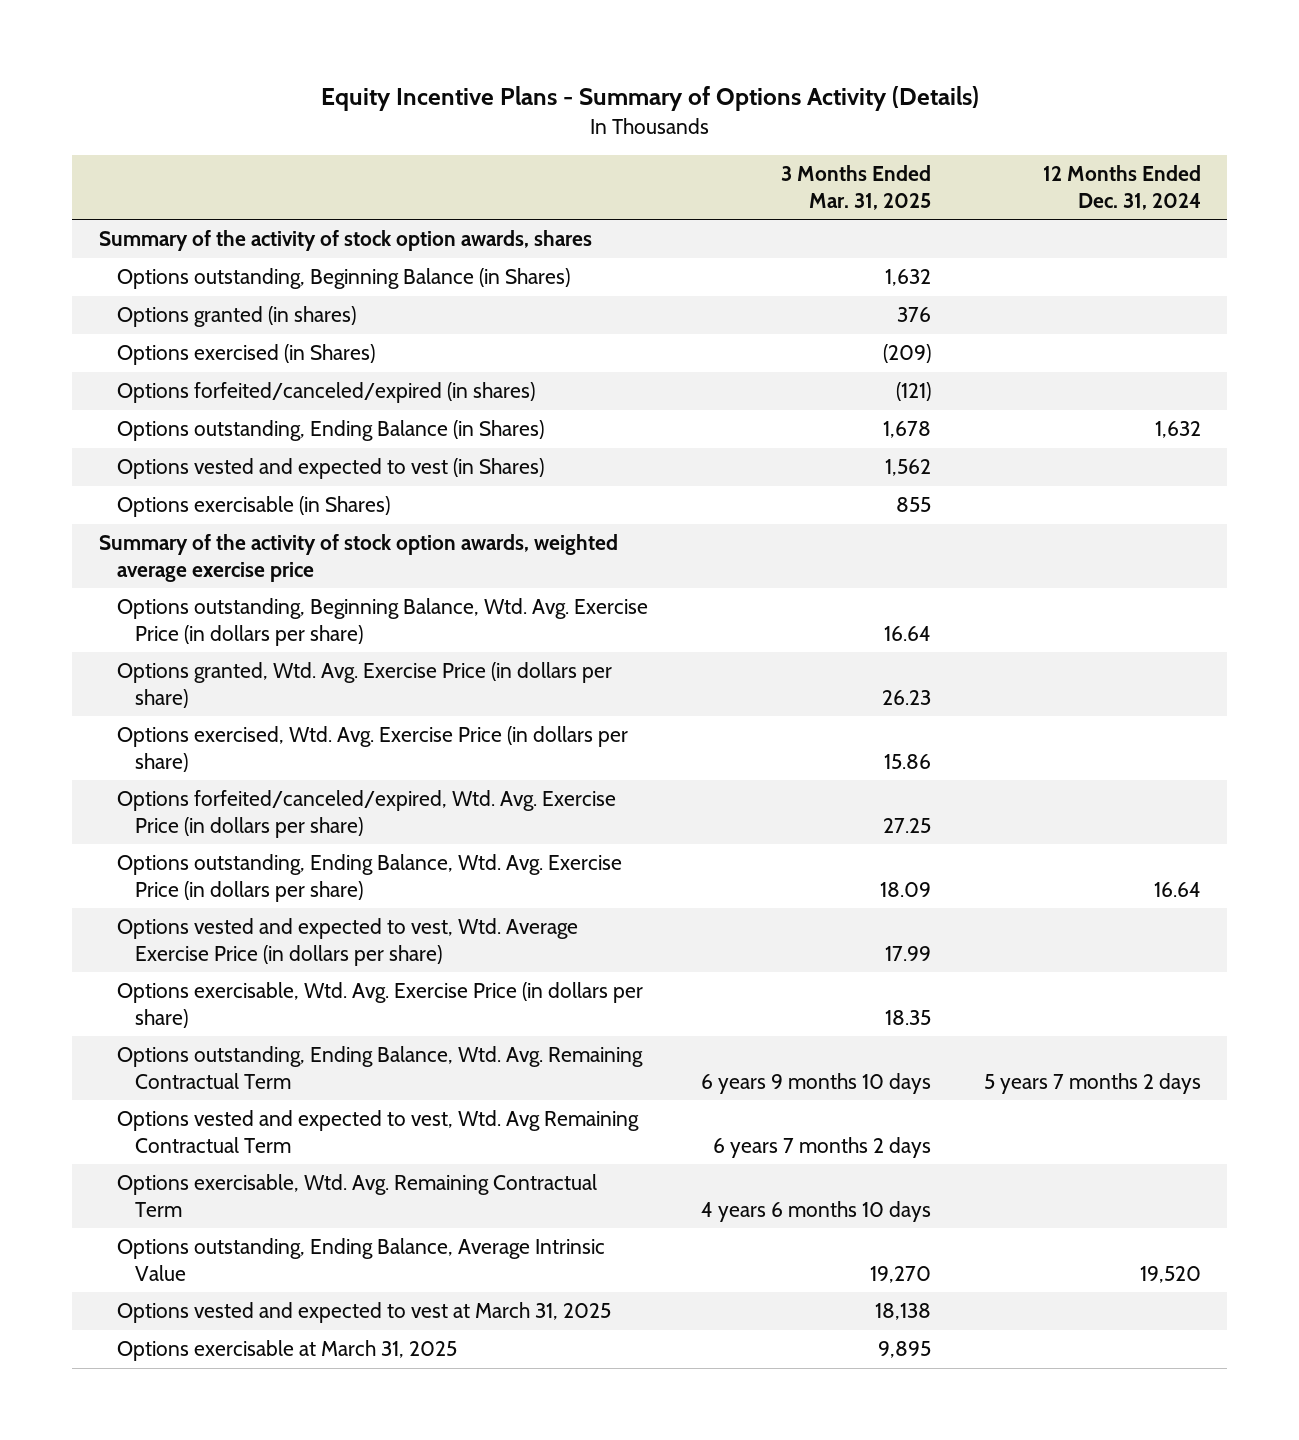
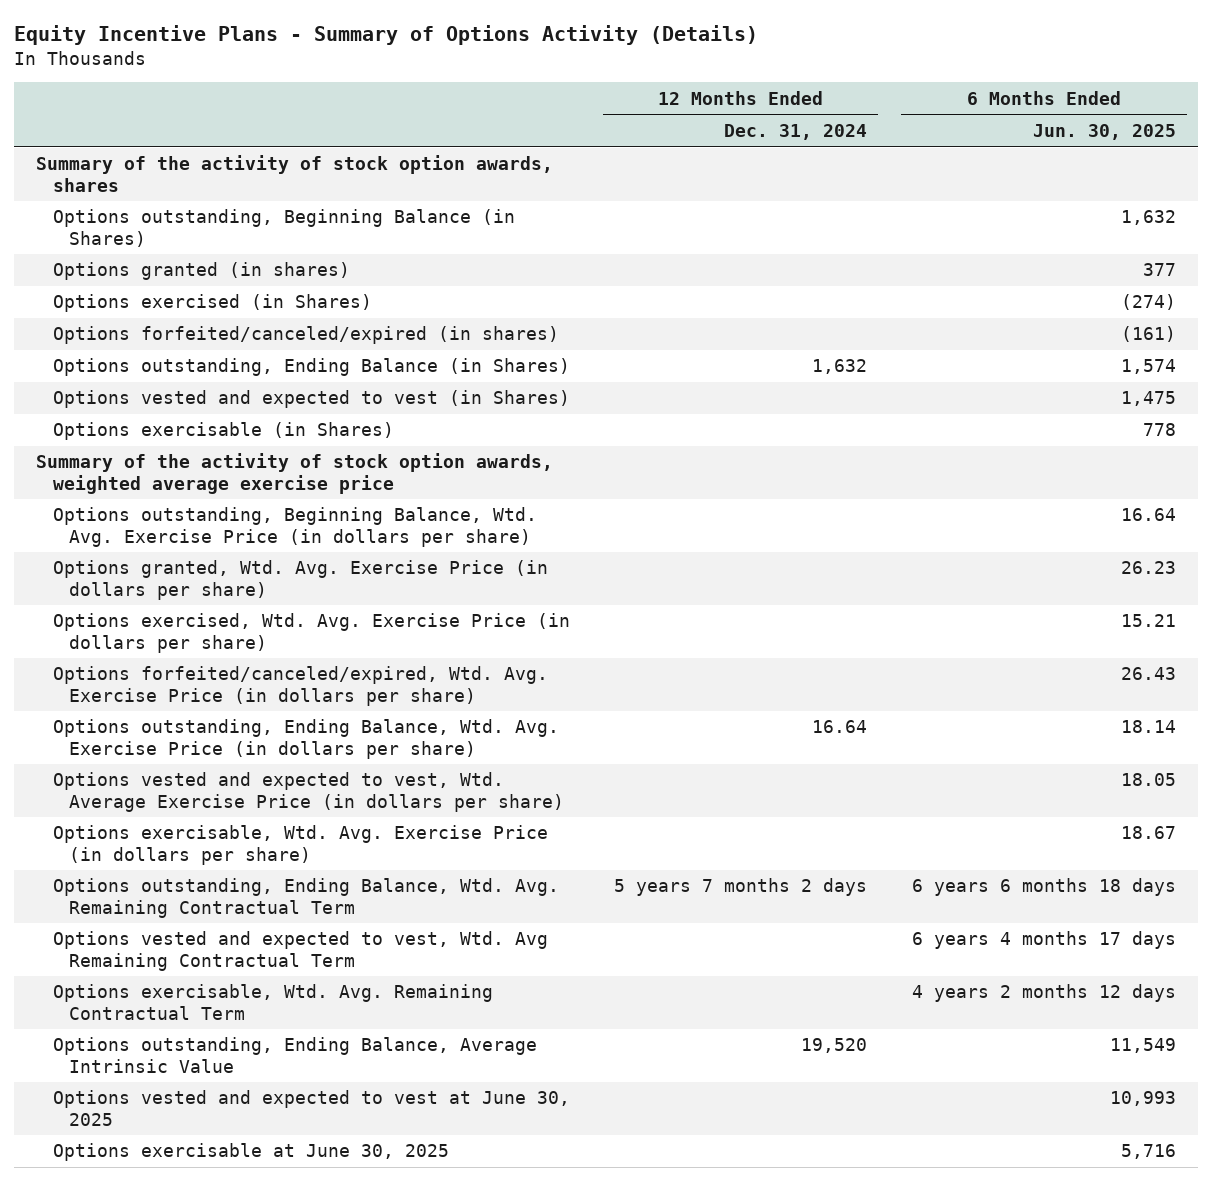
- | 3 Months Ended Mar. 31, 2025 | 12 Months Ended Dec. 31, 2024
+ | 12 Months Ended Dec. 31, 2024 | 6 Months Ended Jun. 30, 2025
- Options vested and expected to vest at March 31, 2025 | 18,138 |
- Options exercisable at March 31, 2025 | 9,895 |
+ Options vested and expected to vest at June 30, 2025 | | 10,993
+ Options exercisable at June 30, 2025 | | 5,716

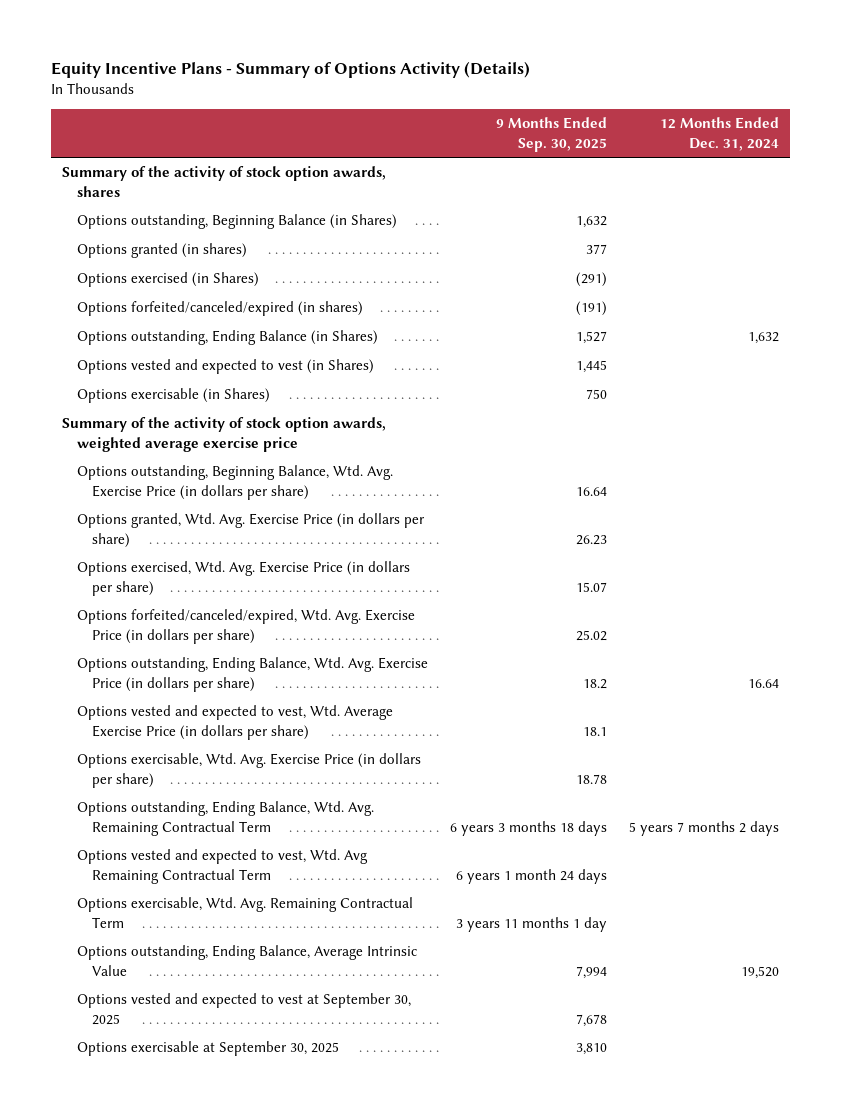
- | 12 Months Ended Dec. 31, 2024 | 6 Months Ended Jun. 30, 2025
+ | 9 Months Ended Sep. 30, 2025 | 12 Months Ended Dec. 31, 2024
- Options vested and expected to vest at June 30, 2025 | | 10,993
- Options exercisable at June 30, 2025 | | 5,716
+ Options vested and expected to vest at September 30, 2025 | 7,678 |
+ Options exercisable at September 30, 2025 | 3,810 |

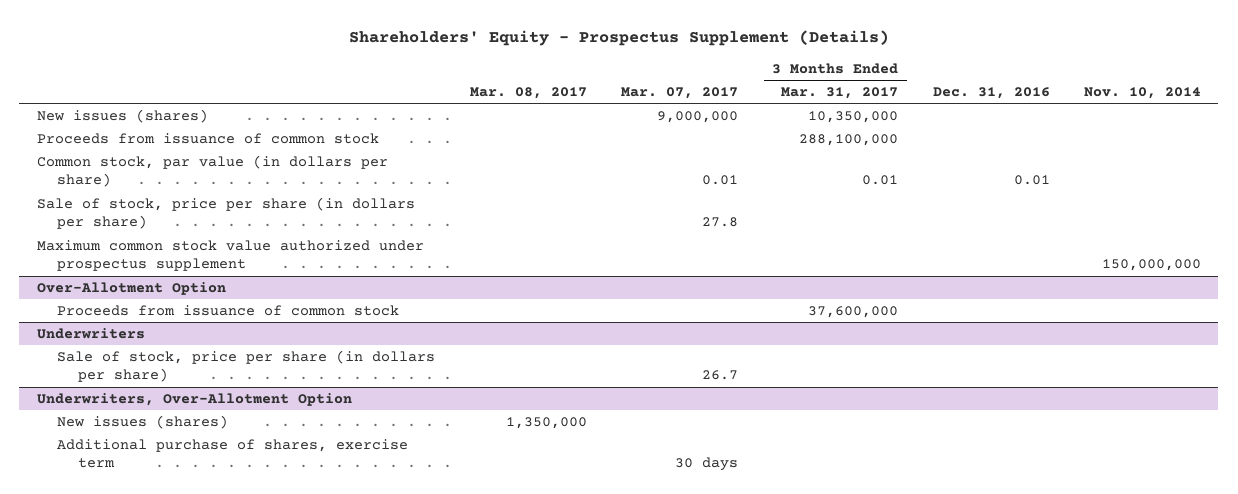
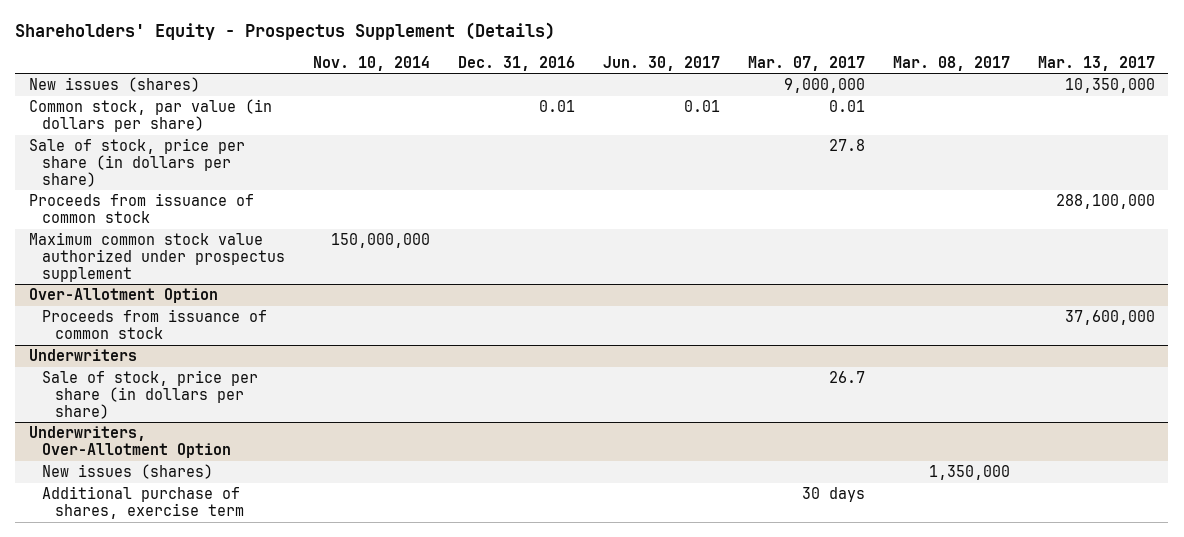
- | Mar. 08, 2017 | Mar. 07, 2017 | 3 Months Ended Mar. 31, 2017 | Dec. 31, 2016 | Nov. 10, 2014
+ | Nov. 10, 2014 | Dec. 31, 2016 | Jun. 30, 2017 | Mar. 07, 2017 | Mar. 08, 2017 | Mar. 13, 2017
moved down: Proceeds from issuance of common stock | | | | | | 288,100,000

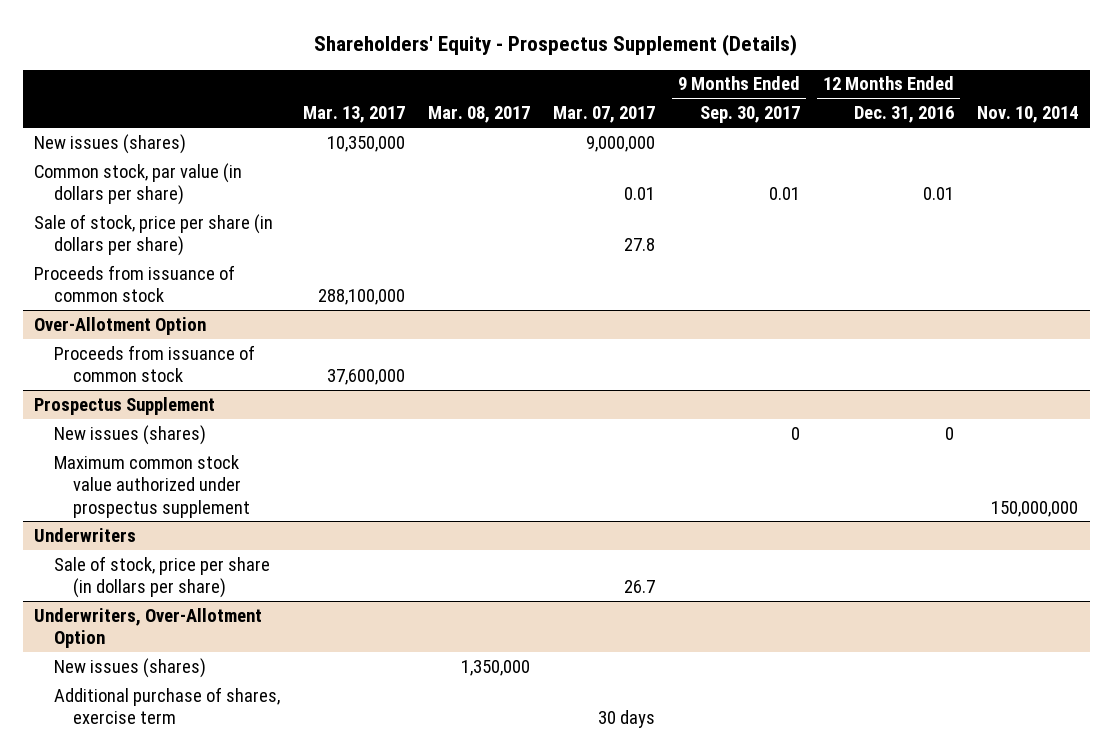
- | Nov. 10, 2014 | Dec. 31, 2016 | Jun. 30, 2017 | Mar. 07, 2017 | Mar. 08, 2017 | Mar. 13, 2017
+ | Mar. 13, 2017 | Mar. 08, 2017 | Mar. 07, 2017 | 9 Months Ended Sep. 30, 2017 | 12 Months Ended Dec. 31, 2016 | Nov. 10, 2014
- Maximum common stock value authorized under prospectus supplement | 150,000,000 | | | | |
+ Prospectus Supplement
+ New issues (shares) | | | | 0 | 0 |
+ Maximum common stock value authorized under prospectus supplement | | | | | | 150,000,000

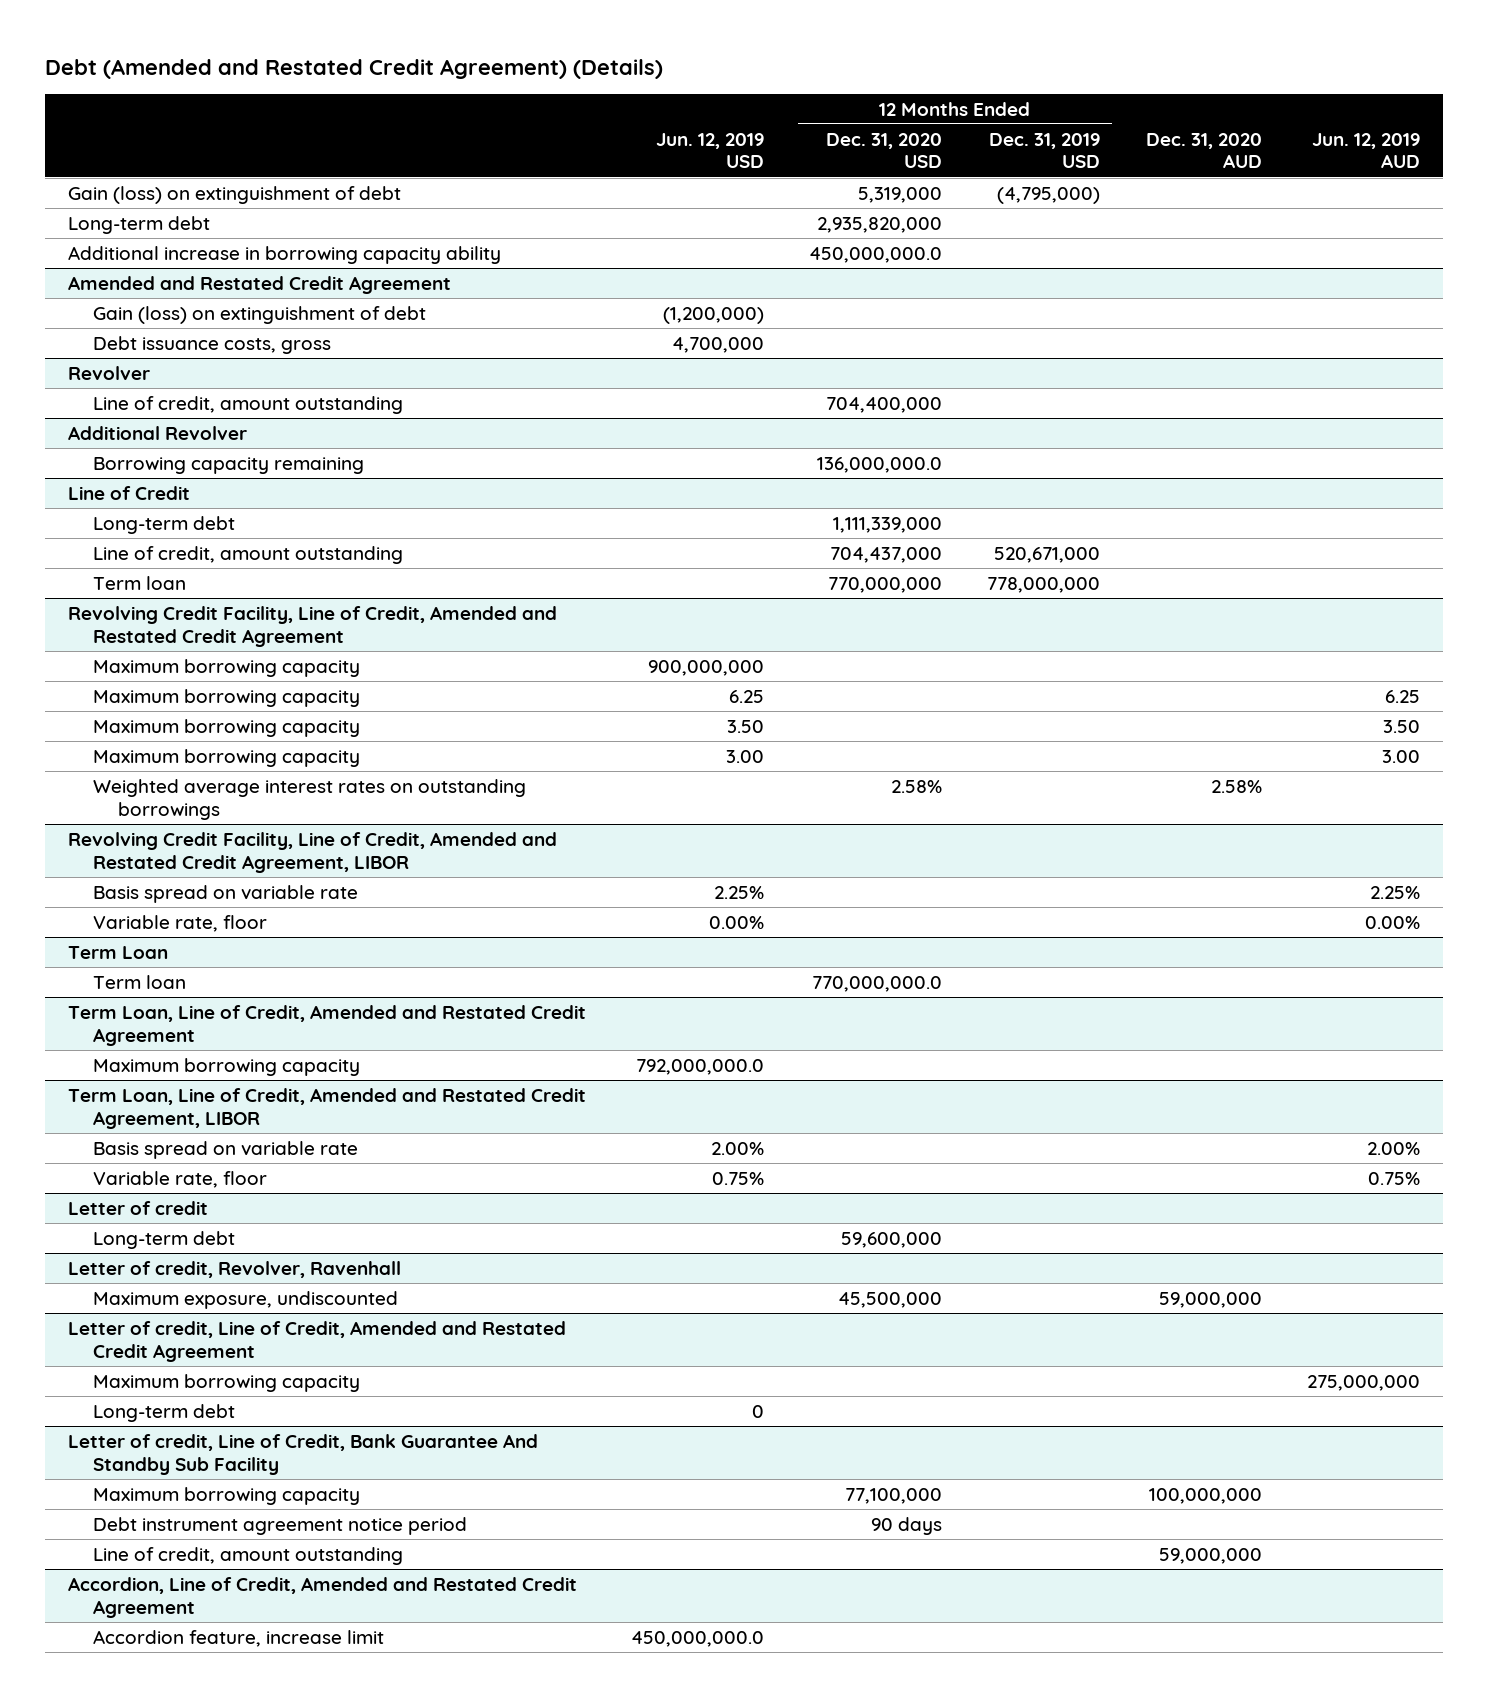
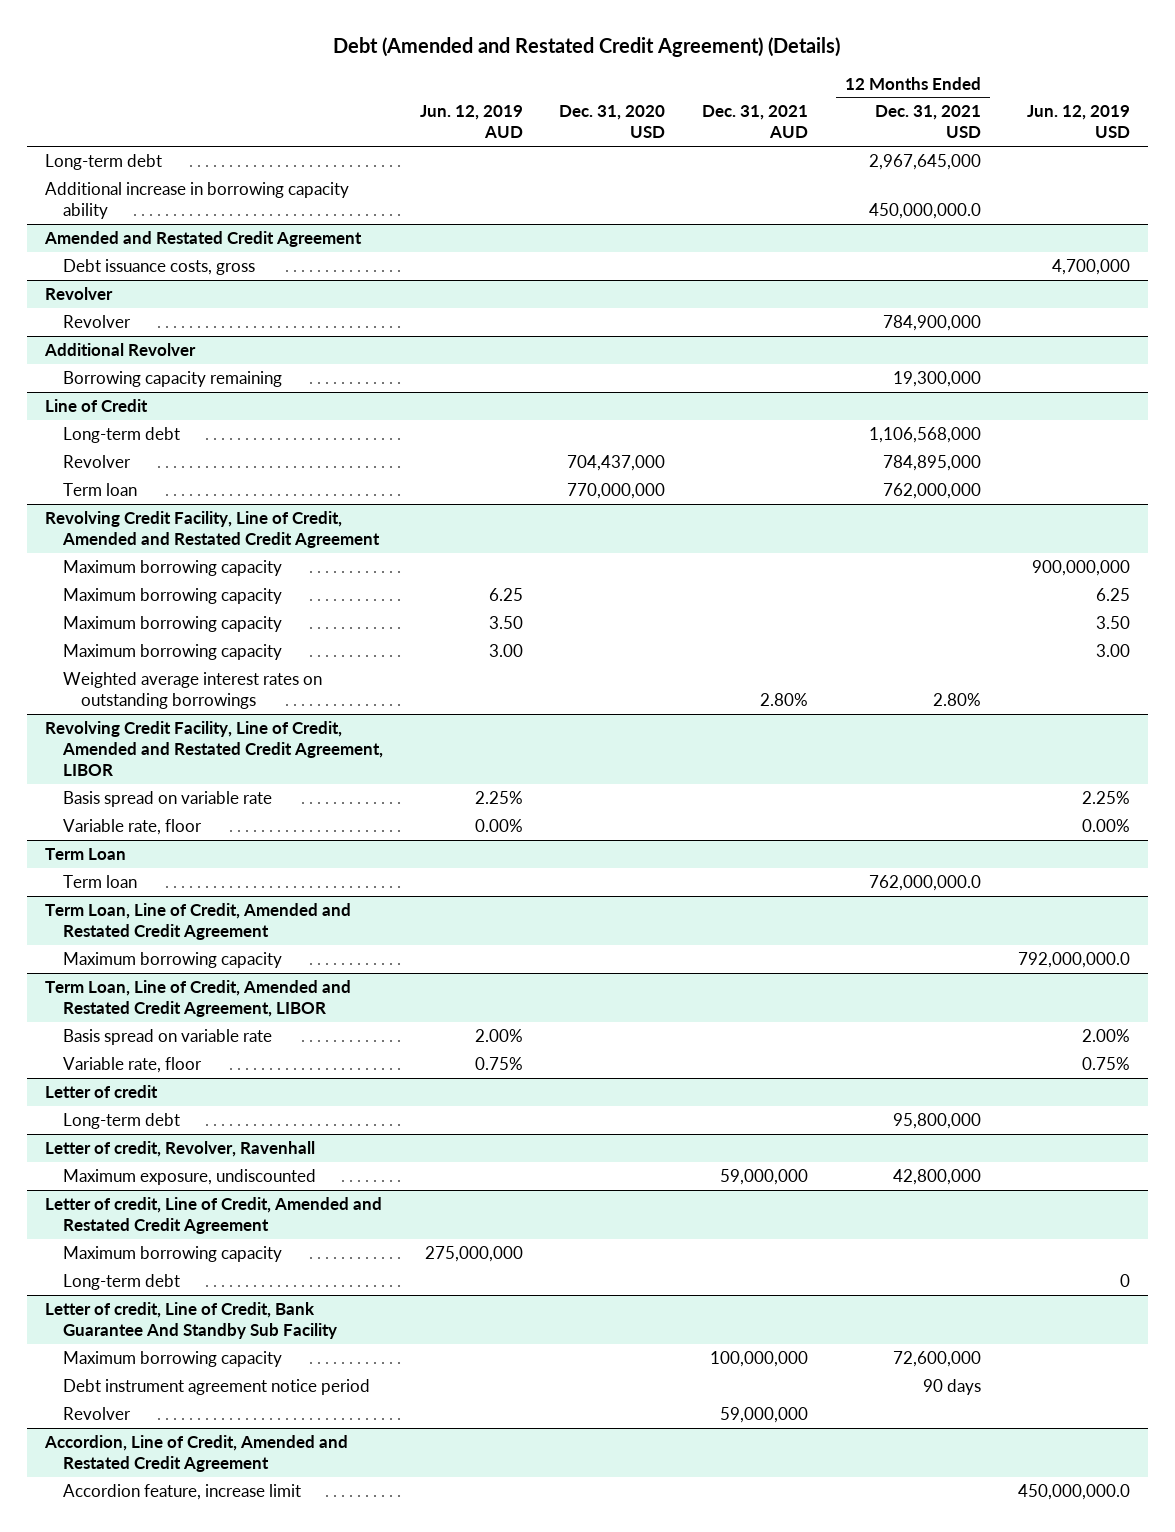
- | Jun. 12, 2019 USD | 12 Months Ended Dec. 31, 2020 USD | 12 Months Ended Dec. 31, 2019 USD | Dec. 31, 2020 AUD | Jun. 12, 2019 AUD
+ | Jun. 12, 2019 AUD | Dec. 31, 2020 USD | Dec. 31, 2021 AUD | 12 Months Ended Dec. 31, 2021 USD | Jun. 12, 2019 USD
- Gain (loss) on extinguishment of debt | | 5,319,000 | (4,795,000) | |
@ Amended and Restated Credit Agreement
- Gain (loss) on extinguishment of debt | (1,200,000) | | | |
@ Revolver
- Line of credit, amount outstanding | | 704,400,000 | | |
+ Revolver | | | | 784,900,000 |
@ Line of Credit
- Line of credit, amount outstanding | | 704,437,000 | 520,671,000 | |
+ Revolver | | 704,437,000 | | 784,895,000 |
@ Letter of credit, Line of Credit, Bank Guarantee And Standby Sub Facility
- Line of credit, amount outstanding | | | | 59,000,000 |
+ Revolver | | | 59,000,000 | |

